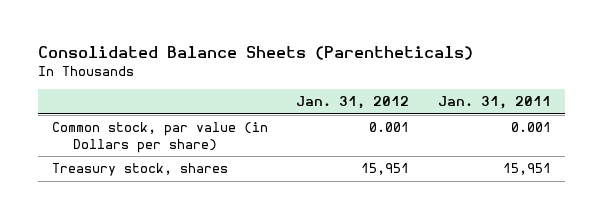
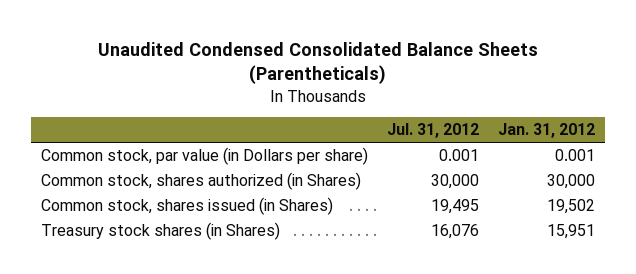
- Consolidated Balance Sheets (Parentheticals)
+ Unaudited Condensed Consolidated Balance Sheets (Parentheticals)
- | Jan. 31, 2012 | Jan. 31, 2011
+ | Jul. 31, 2012 | Jan. 31, 2012
- Treasury stock, shares | 15,951 | 15,951
+ Common stock, shares authorized (in Shares) | 30,000 | 30,000
+ Common stock, shares issued (in Shares) | 19,495 | 19,502
+ Treasury stock shares (in Shares) | 16,076 | 15,951

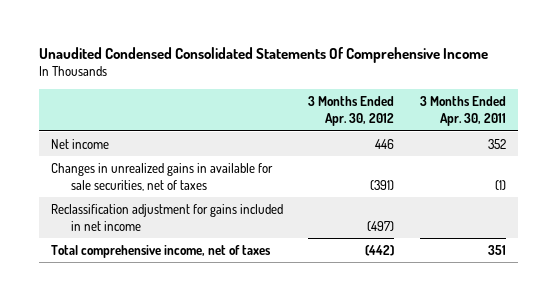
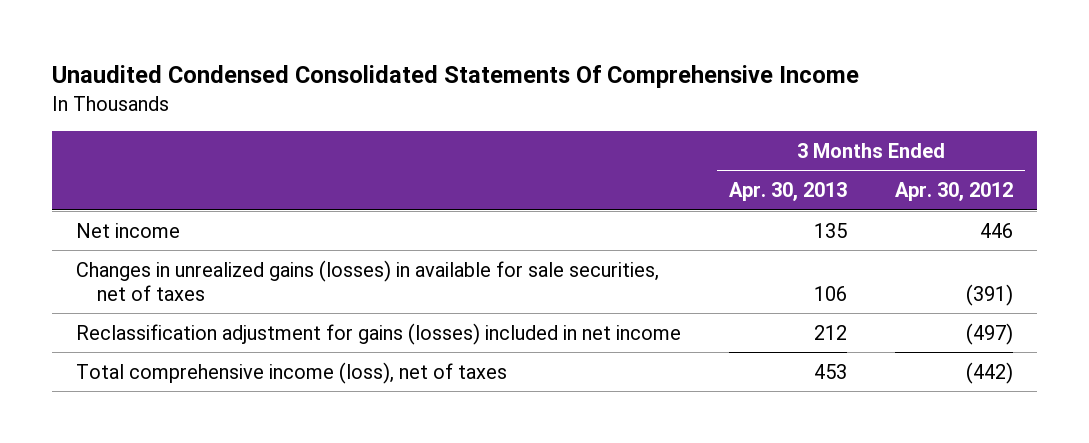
- | 3 Months Ended Apr. 30, 2012 | 3 Months Ended Apr. 30, 2011
+ | 3 Months Ended Apr. 30, 2013 | 3 Months Ended Apr. 30, 2012
- Changes in unrealized gains in available for sale securities, net of taxes | (391) | (1)
- Reclassification adjustment for gains included in net income | (497) |
- Total comprehensive income, net of taxes | (442) | 351
+ Changes in unrealized gains (losses) in available for sale securities, net of taxes | 106 | (391)
+ Reclassification adjustment for gains (losses) included in net income | 212 | (497)
+ Total comprehensive income (loss), net of taxes | 453 | (442)

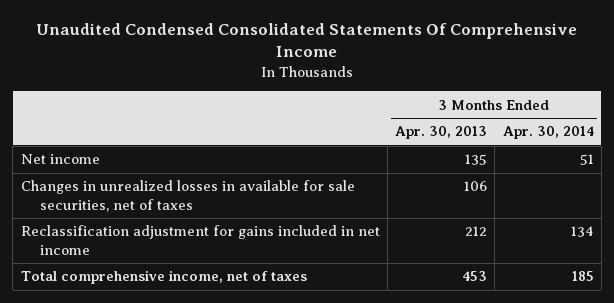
- | 3 Months Ended Apr. 30, 2013 | 3 Months Ended Apr. 30, 2012
+ | 3 Months Ended Apr. 30, 2013 | 3 Months Ended Apr. 30, 2014
- Changes in unrealized gains (losses) in available for sale securities, net of taxes | 106 | (391)
- Reclassification adjustment for gains (losses) included in net income | 212 | (497)
- Total comprehensive income (loss), net of taxes | 453 | (442)
+ Changes in unrealized losses in available for sale securities, net of taxes | 106 |
+ Reclassification adjustment for gains included in net income | 212 | 134
+ Total comprehensive income, net of taxes | 453 | 185

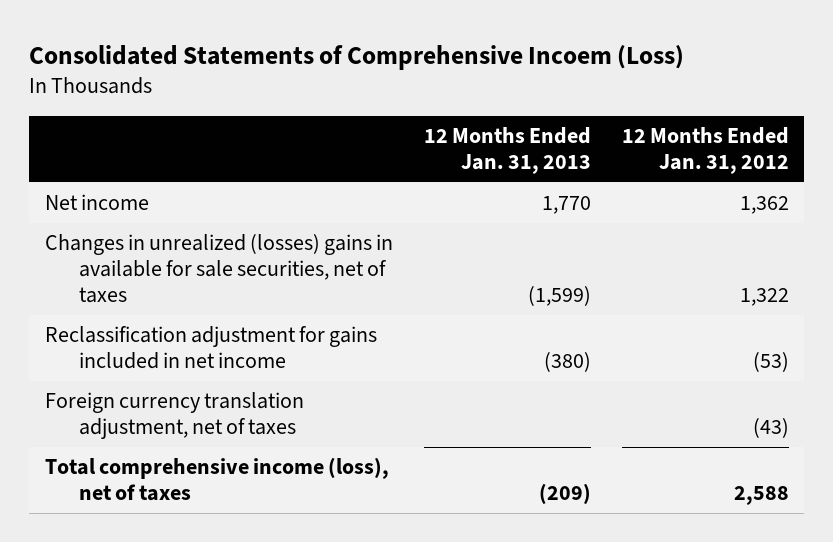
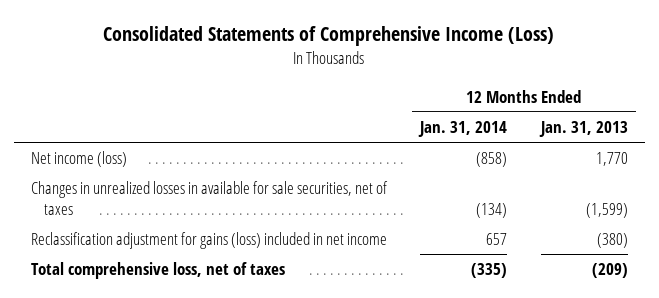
- Consolidated Statements of Comprehensive Incoem (Loss)
+ Consolidated Statements of Comprehensive Income (Loss)
- | 12 Months Ended Jan. 31, 2013 | 12 Months Ended Jan. 31, 2012
+ | 12 Months Ended Jan. 31, 2014 | 12 Months Ended Jan. 31, 2013
- Net income | 1,770 | 1,362
- Changes in unrealized (losses) gains in available for sale securities, net of taxes | (1,599) | 1,322
- Reclassification adjustment for gains included in net income | (380) | (53)
- Foreign currency translation adjustment, net of taxes | | (43)
- Total comprehensive income (loss), net of taxes | (209) | 2,588
+ Net income (loss) | (858) | 1,770
+ Changes in unrealized losses in available for sale securities, net of taxes | (134) | (1,599)
+ Reclassification adjustment for gains (loss) included in net income | 657 | (380)
+ Total comprehensive loss, net of taxes | (335) | (209)

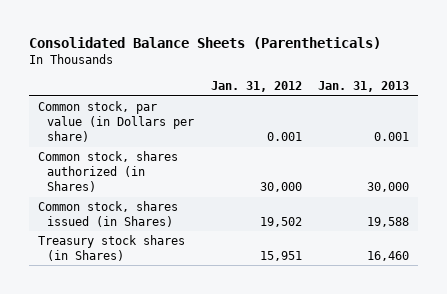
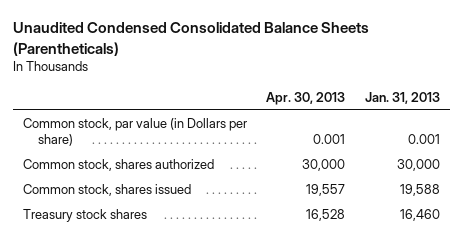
- Consolidated Balance Sheets (Parentheticals)
+ Unaudited Condensed Consolidated Balance Sheets (Parentheticals)
- | Jan. 31, 2012 | Jan. 31, 2013
+ | Apr. 30, 2013 | Jan. 31, 2013
- Common stock, shares authorized (in Shares) | 30,000 | 30,000
- Common stock, shares issued (in Shares) | 19,502 | 19,588
- Treasury stock shares (in Shares) | 15,951 | 16,460
+ Common stock, shares authorized | 30,000 | 30,000
+ Common stock, shares issued | 19,557 | 19,588
+ Treasury stock shares | 16,528 | 16,460

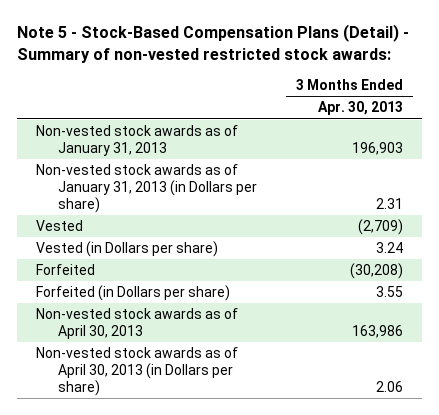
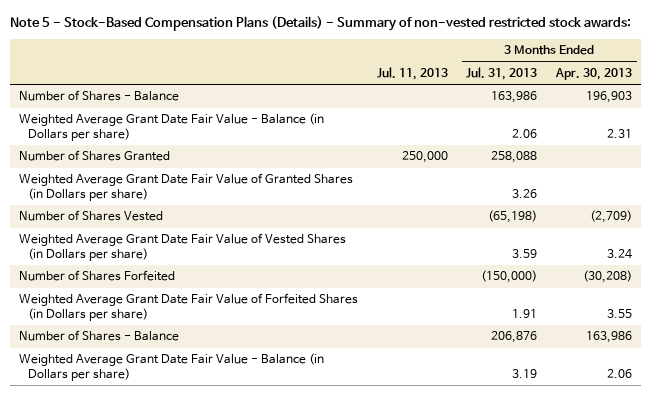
- Note 5 - Stock-Based Compensation Plans (Detail) - Summary of non-vested restricted stock awards:
+ Note 5 - Stock-Based Compensation Plans (Details) - Summary of non-vested restricted stock awards:
- | 3 Months Ended Apr. 30, 2013
+ | Jul. 11, 2013 | 3 Months Ended Jul. 31, 2013 | 3 Months Ended Apr. 30, 2013
- Non-vested stock awards as of January 31, 2013 | 196,903
- Non-vested stock awards as of January 31, 2013 (in Dollars per share) | 2.31
- Vested | (2,709)
- Vested (in Dollars per share) | 3.24
- Forfeited | (30,208)
- Forfeited (in Dollars per share) | 3.55
- Non-vested stock awards as of April 30, 2013 | 163,986
- Non-vested stock awards as of April 30, 2013 (in Dollars per share) | 2.06
+ Number of Shares - Balance | | 163,986 | 196,903
+ Weighted Average Grant Date Fair Value - Balance (in Dollars per share) | | 2.06 | 2.31
+ Number of Shares Granted | 250,000 | 258,088 |
+ Weighted Average Grant Date Fair Value of Granted Shares (in Dollars per share) | | 3.26 |
+ Number of Shares Vested | | (65,198) | (2,709)
+ Weighted Average Grant Date Fair Value of Vested Shares (in Dollars per share) | | 3.59 | 3.24
+ Number of Shares Forfeited | | (150,000) | (30,208)
+ Weighted Average Grant Date Fair Value of Forfeited Shares (in Dollars per share) | | 1.91 | 3.55
+ Number of Shares - Balance | | 206,876 | 163,986
+ Weighted Average Grant Date Fair Value - Balance (in Dollars per share) | | 3.19 | 2.06

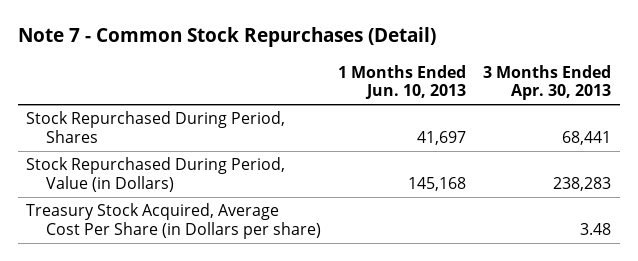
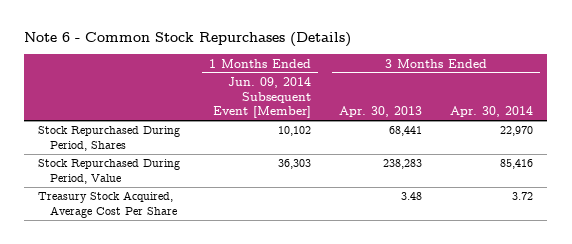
- Note 7 - Common Stock Repurchases (Detail)
+ Note 6 - Common Stock Repurchases (Details)
- | 1 Months Ended Jun. 10, 2013 | 3 Months Ended Apr. 30, 2013
+ | 1 Months Ended Jun. 09, 2014 Subsequent Event [Member] | 3 Months Ended Apr. 30, 2013 | 3 Months Ended Apr. 30, 2014
- Stock Repurchased During Period, Value (in Dollars) | 145,168 | 238,283
- Treasury Stock Acquired, Average Cost Per Share (in Dollars per share) | | 3.48
+ Stock Repurchased During Period, Value | 36,303 | 238,283 | 85,416
+ Treasury Stock Acquired, Average Cost Per Share | | 3.48 | 3.72

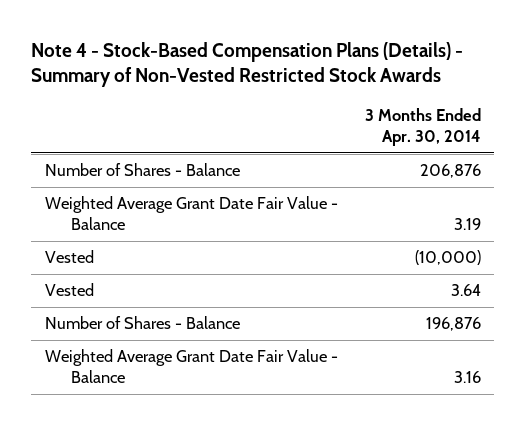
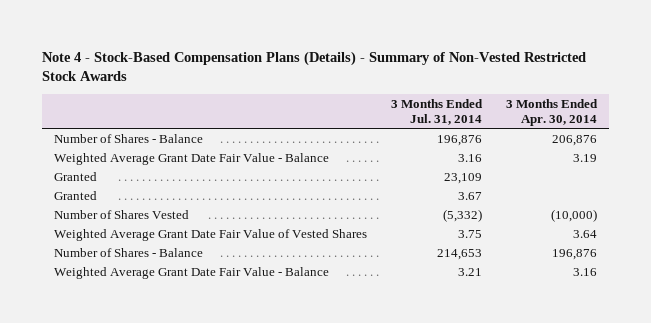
- | 3 Months Ended Apr. 30, 2014
+ | 3 Months Ended Jul. 31, 2014 | 3 Months Ended Apr. 30, 2014
- Vested | (10,000)
- Vested | 3.64
+ Granted | 23,109 |
+ Granted | 3.67 |
+ Number of Shares Vested | (5,332) | (10,000)
+ Weighted Average Grant Date Fair Value of Vested Shares | 3.75 | 3.64

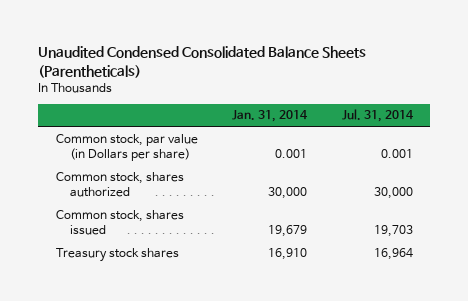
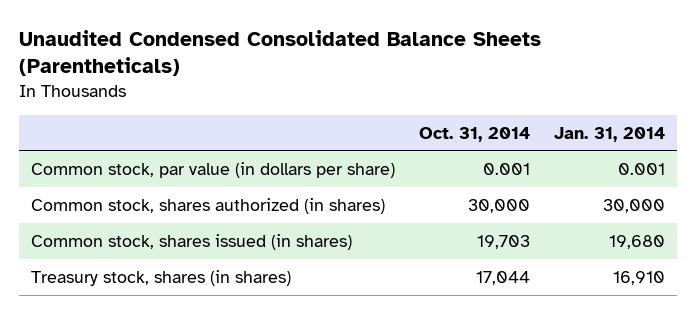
- | Jan. 31, 2014 | Jul. 31, 2014
+ | Oct. 31, 2014 | Jan. 31, 2014
- Common stock, par value (in Dollars per share) | 0.001 | 0.001
- Common stock, shares authorized | 30,000 | 30,000
- Common stock, shares issued | 19,679 | 19,703
- Treasury stock shares | 16,910 | 16,964
+ Common stock, par value (in dollars per share) | 0.001 | 0.001
+ Common stock, shares authorized (in shares) | 30,000 | 30,000
+ Common stock, shares issued (in shares) | 19,703 | 19,680
+ Treasury stock, shares (in shares) | 17,044 | 16,910

